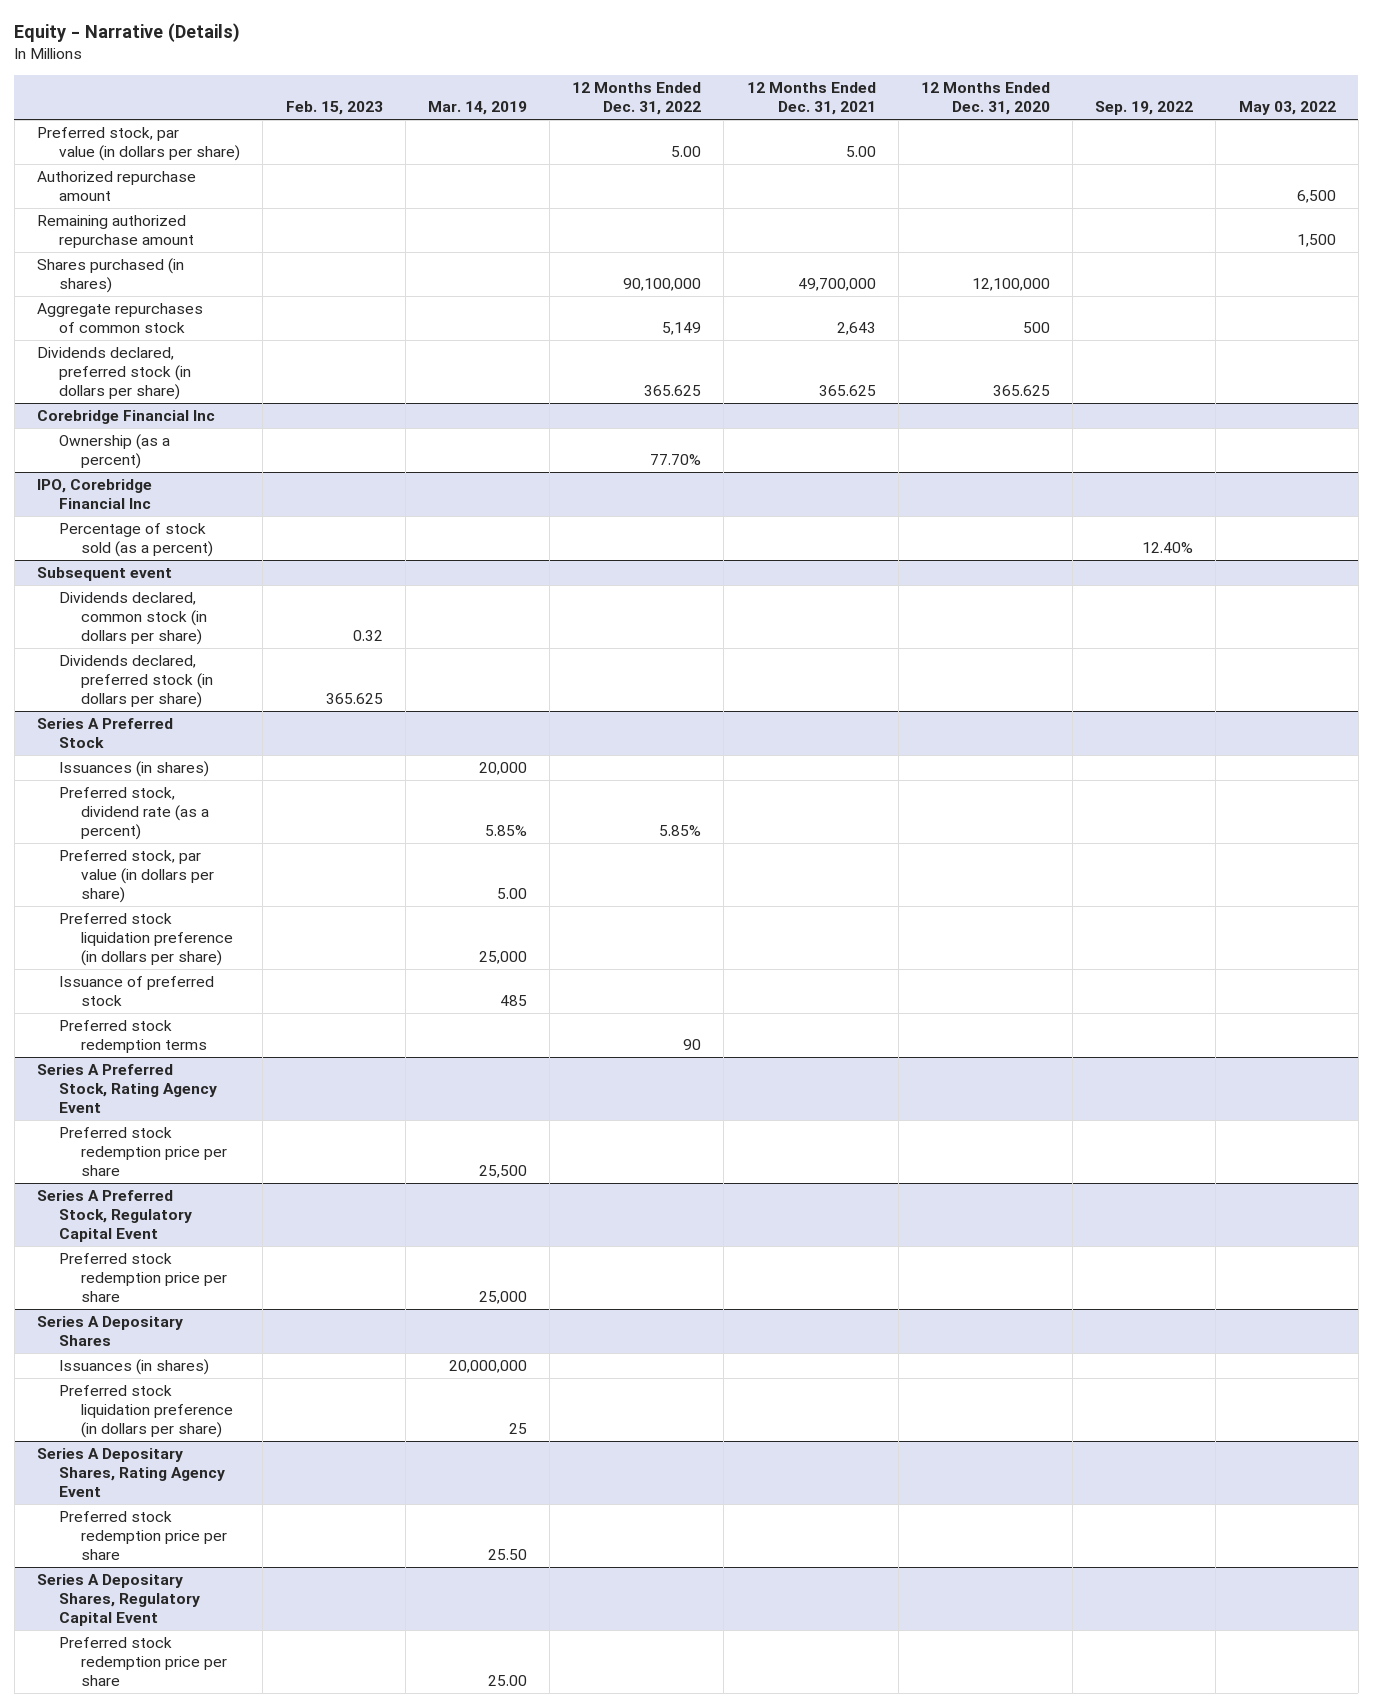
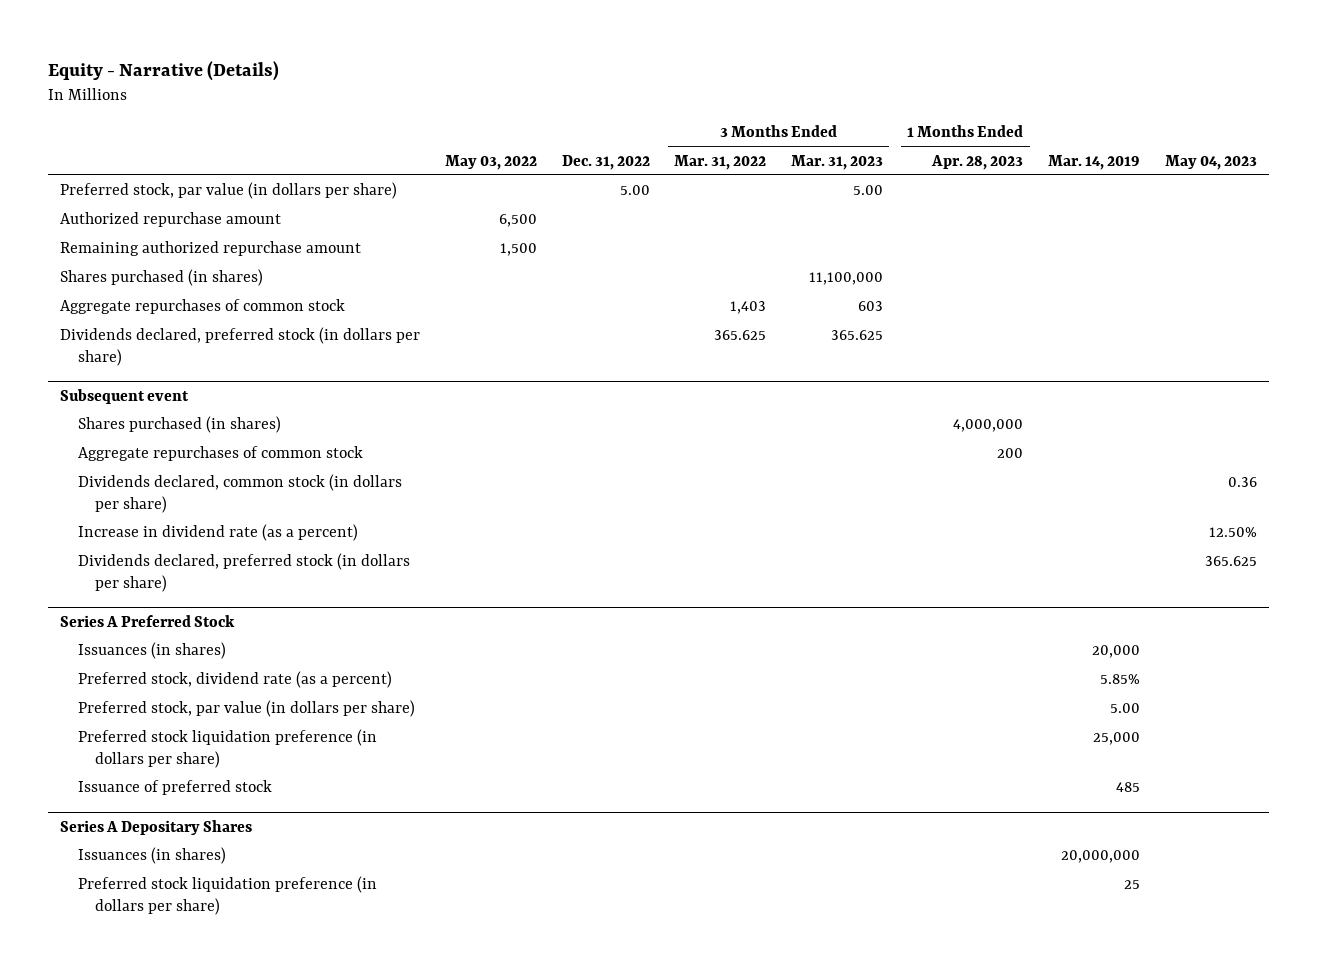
- | Feb. 15, 2023 | Mar. 14, 2019 | 12 Months Ended Dec. 31, 2022 | 12 Months Ended Dec. 31, 2021 | 12 Months Ended Dec. 31, 2020 | Sep. 19, 2022 | May 03, 2022
+ | May 03, 2022 | Dec. 31, 2022 | 3 Months Ended Mar. 31, 2022 | 3 Months Ended Mar. 31, 2023 | 1 Months Ended Apr. 28, 2023 | Mar. 14, 2019 | May 04, 2023
- Corebridge Financial Inc
- Ownership (as a percent) | | | 77.70% | | | |
- IPO, Corebridge Financial Inc
- Percentage of stock sold (as a percent) | | | | | | 12.40% |
@ Subsequent event
+ Shares purchased (in shares) | | | | | 4,000,000 | |
+ Aggregate repurchases of common stock | | | | | 200 | |
+ Increase in dividend rate (as a percent) | | | | | | | 12.50%
@ Series A Preferred Stock
- Preferred stock redemption terms | | | 90 | | | |
- Series A Preferred Stock, Rating Agency Event
- Preferred stock redemption price per share | | 25,500 | | | | |
- Series A Preferred Stock, Regulatory Capital Event
- Preferred stock redemption price per share | | 25,000 | | | | |
- Series A Depositary Shares, Rating Agency Event
- Preferred stock redemption price per share | | 25.50 | | | | |
- Series A Depositary Shares, Regulatory Capital Event
- Preferred stock redemption price per share | | 25.00 | | | | |

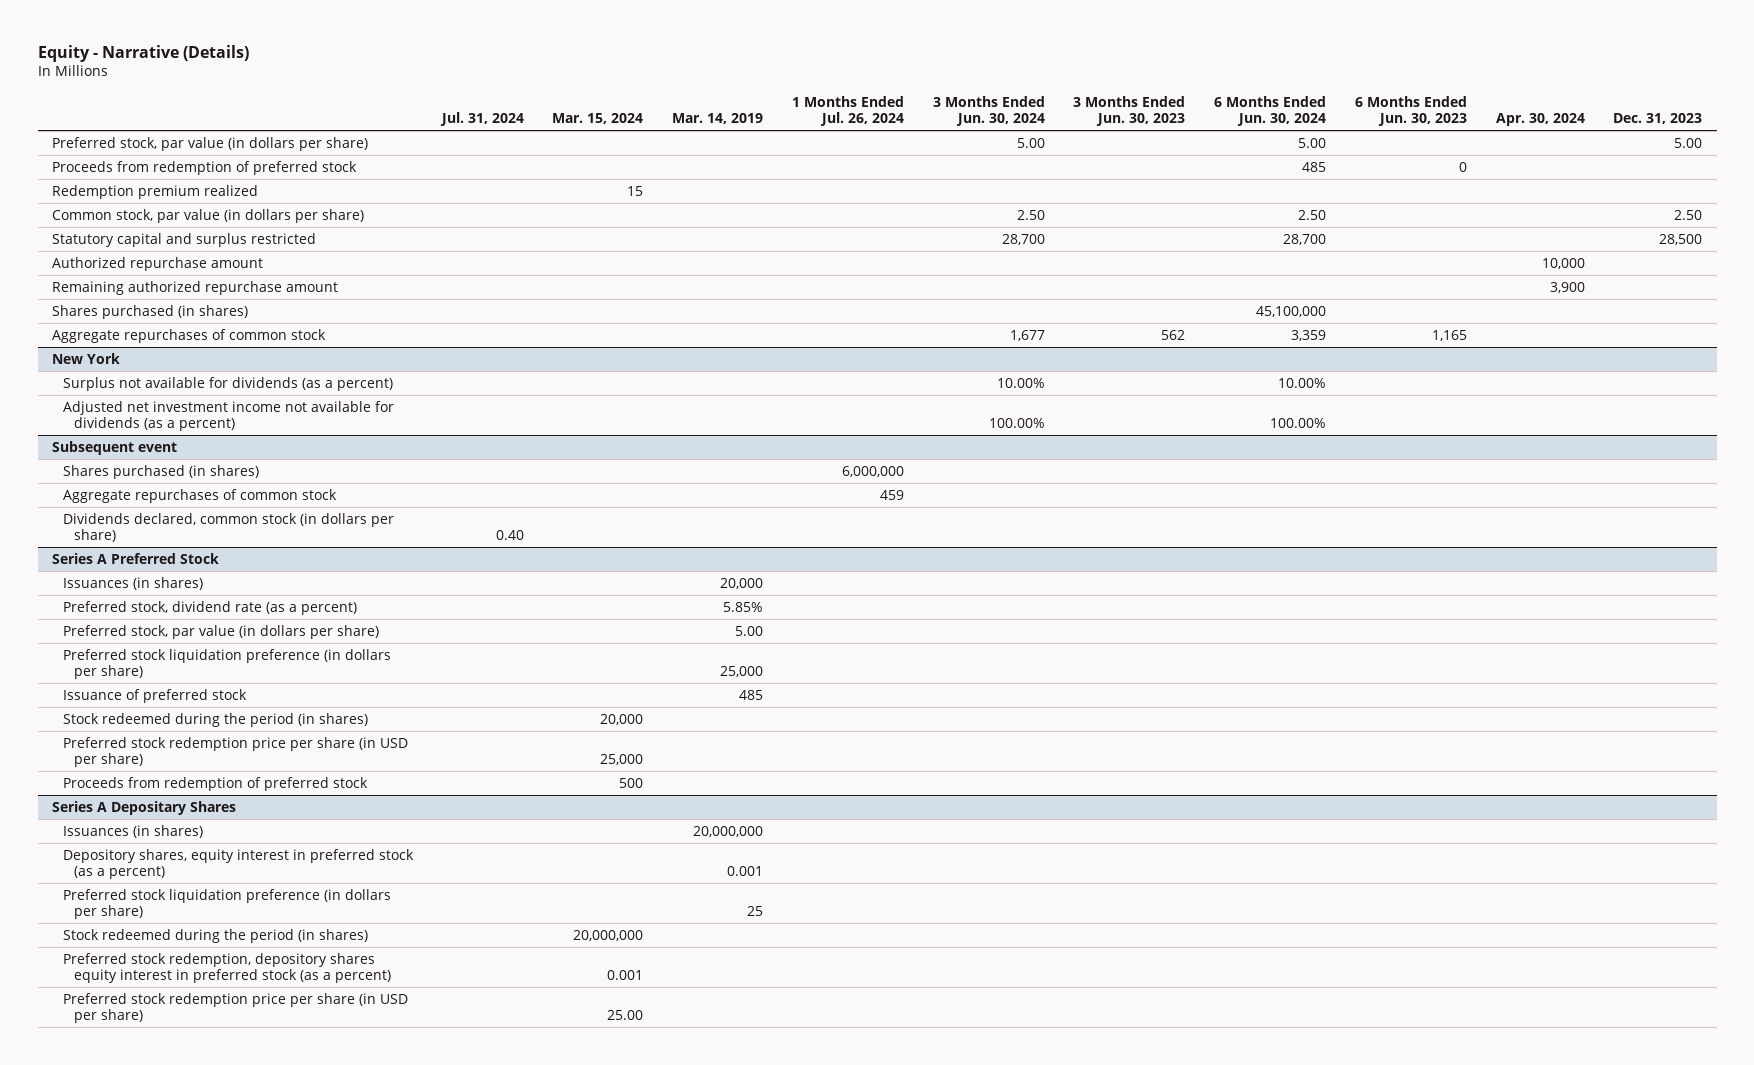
- | May 03, 2022 | Dec. 31, 2022 | 3 Months Ended Mar. 31, 2022 | 3 Months Ended Mar. 31, 2023 | 1 Months Ended Apr. 28, 2023 | Mar. 14, 2019 | May 04, 2023
+ | Jul. 31, 2024 | Mar. 15, 2024 | Mar. 14, 2019 | 1 Months Ended Jul. 26, 2024 | 3 Months Ended Jun. 30, 2024 | 3 Months Ended Jun. 30, 2023 | 6 Months Ended Jun. 30, 2024 | 6 Months Ended Jun. 30, 2023 | Apr. 30, 2024 | Dec. 31, 2023
+ Proceeds from redemption of preferred stock | | | | | | | 485 | 0 | |
+ Redemption premium realized | | 15 | | | | | | | |
+ Common stock, par value (in dollars per share) | | | | | 2.50 | | 2.50 | | | 2.50
+ Statutory capital and surplus restricted | | | | | 28,700 | | 28,700 | | | 28,500
- Dividends declared, preferred stock (in dollars per share) | | | 365.625 | 365.625 | | |
+ New York
+ Surplus not available for dividends (as a percent) | | | | | 10.00% | | 10.00% | | |
+ Adjusted net investment income not available for dividends (as a percent) | | | | | 100.00% | | 100.00% | | |
@ Subsequent event
- Increase in dividend rate (as a percent) | | | | | | | 12.50%
- Dividends declared, preferred stock (in dollars per share) | | | | | | | 365.625
@ Series A Preferred Stock
+ Stock redeemed during the period (in shares) | | 20,000 | | | | | | | |
+ Preferred stock redemption price per share (in USD per share) | | 25,000 | | | | | | | |
+ Proceeds from redemption of preferred stock | | 500 | | | | | | | |
@ Series A Depositary Shares
+ Depository shares, equity interest in preferred stock (as a percent) | | | 0.001 | | | | | | |
+ Stock redeemed during the period (in shares) | | 20,000,000 | | | | | | | |
+ Preferred stock redemption, depository shares equity interest in preferred stock (as a percent) | | 0.001 | | | | | | | |
+ Preferred stock redemption price per share (in USD per share) | | 25.00 | | | | | | | |

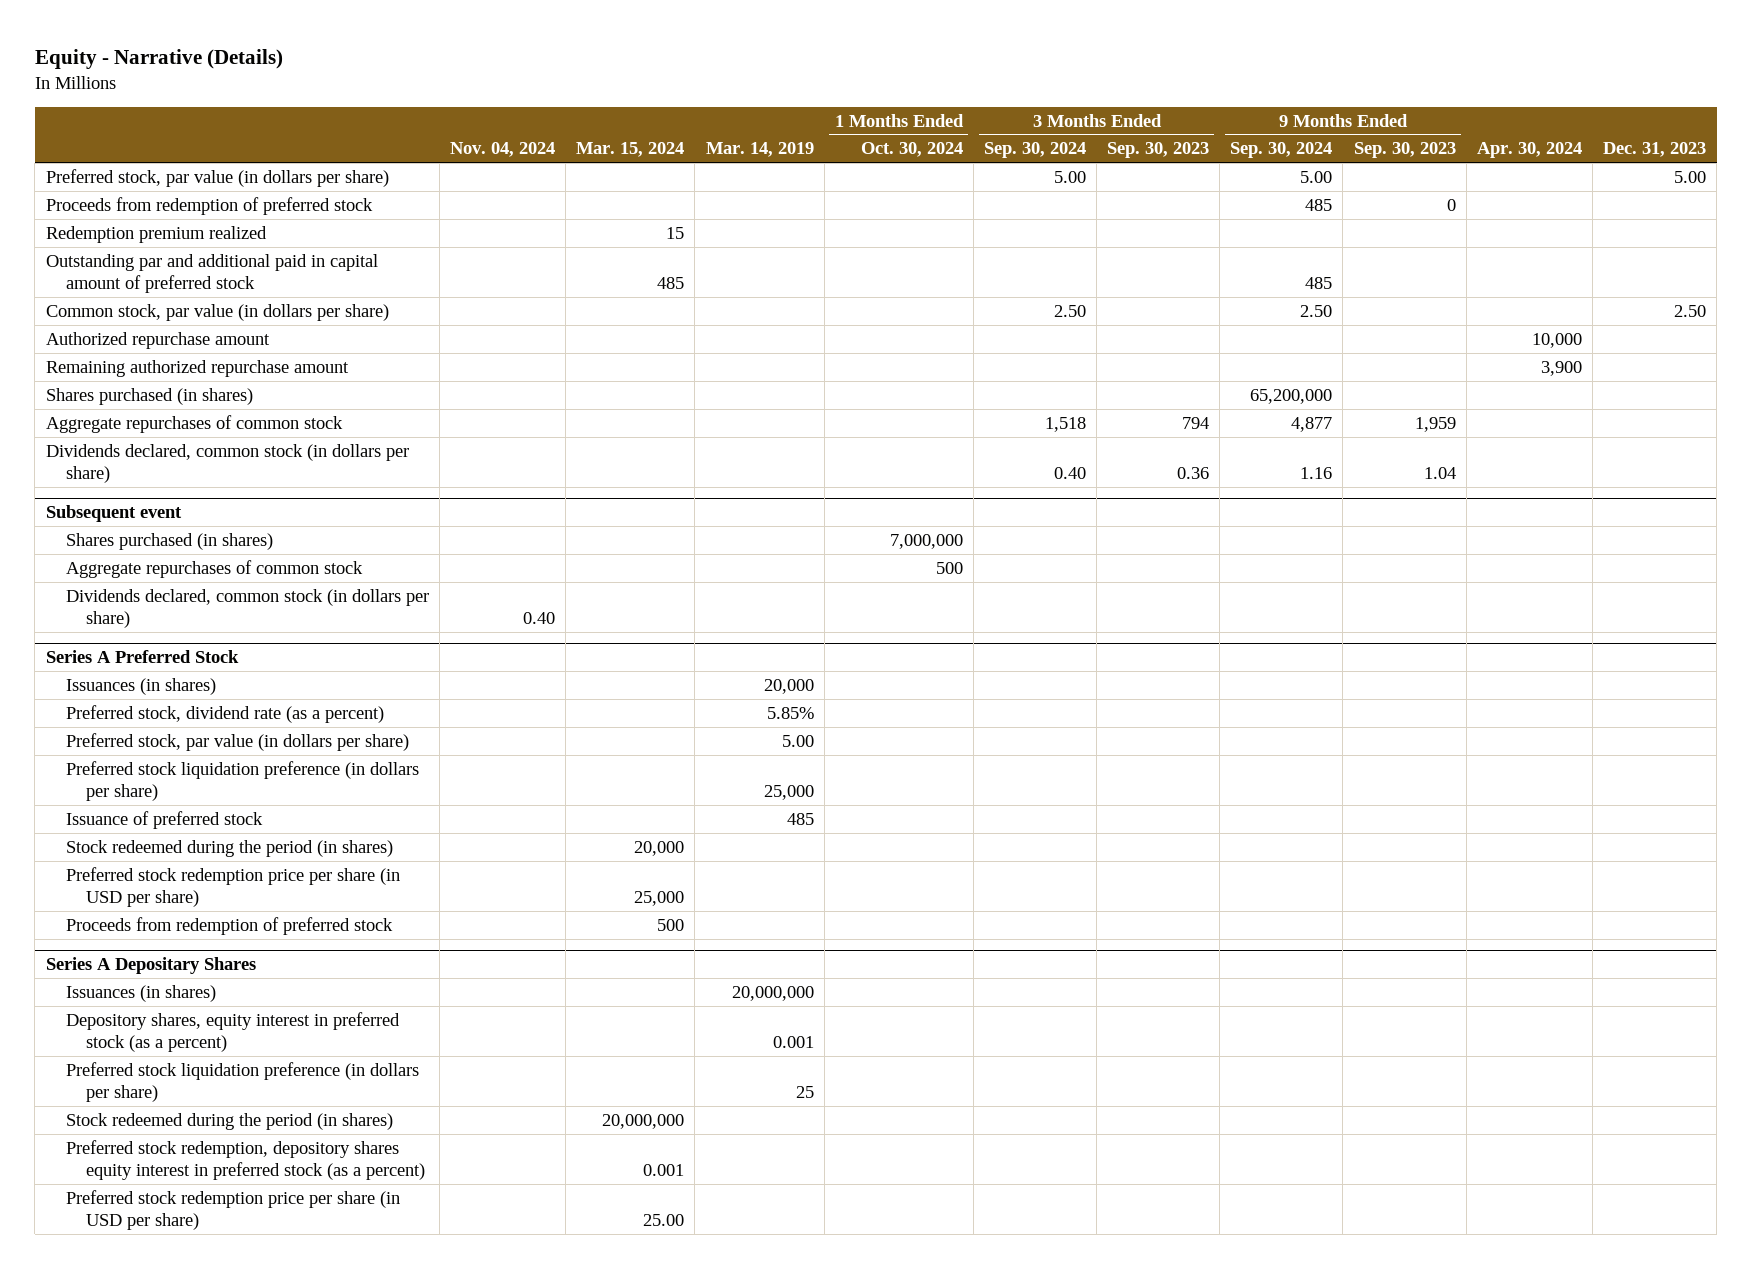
- | Jul. 31, 2024 | Mar. 15, 2024 | Mar. 14, 2019 | 1 Months Ended Jul. 26, 2024 | 3 Months Ended Jun. 30, 2024 | 3 Months Ended Jun. 30, 2023 | 6 Months Ended Jun. 30, 2024 | 6 Months Ended Jun. 30, 2023 | Apr. 30, 2024 | Dec. 31, 2023
+ | Nov. 04, 2024 | Mar. 15, 2024 | Mar. 14, 2019 | 1 Months Ended Oct. 30, 2024 | 3 Months Ended Sep. 30, 2024 | 3 Months Ended Sep. 30, 2023 | 9 Months Ended Sep. 30, 2024 | 9 Months Ended Sep. 30, 2023 | Apr. 30, 2024 | Dec. 31, 2023
+ Outstanding par and additional paid in capital amount of preferred stock | | 485 | | | | | 485 | | |
- Statutory capital and surplus restricted | | | | | 28,700 | | 28,700 | | | 28,500
- New York
- Surplus not available for dividends (as a percent) | | | | | 10.00% | | 10.00% | | |
- Adjusted net investment income not available for dividends (as a percent) | | | | | 100.00% | | 100.00% | | |
+ Dividends declared, common stock (in dollars per share) | | | | | 0.40 | 0.36 | 1.16 | 1.04 | |

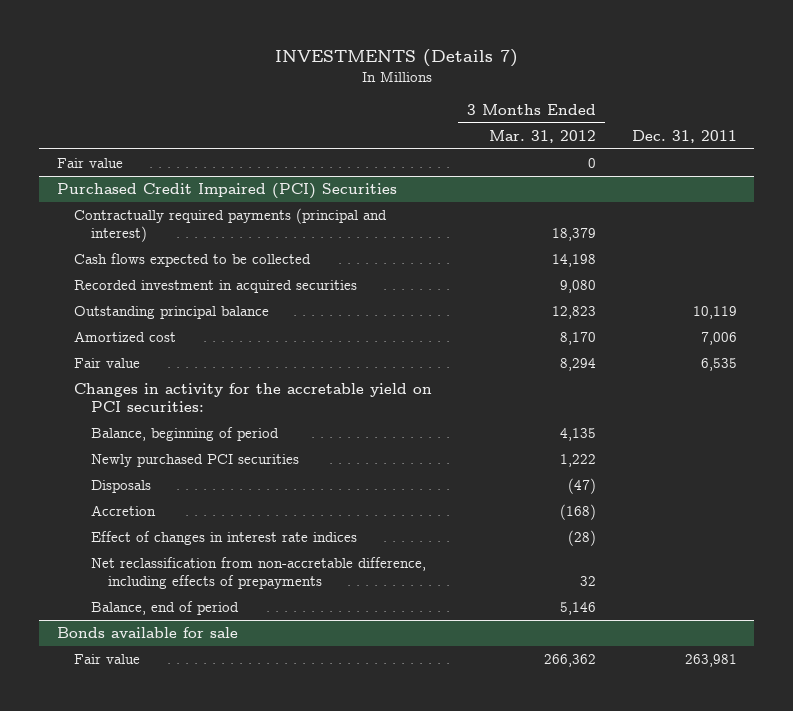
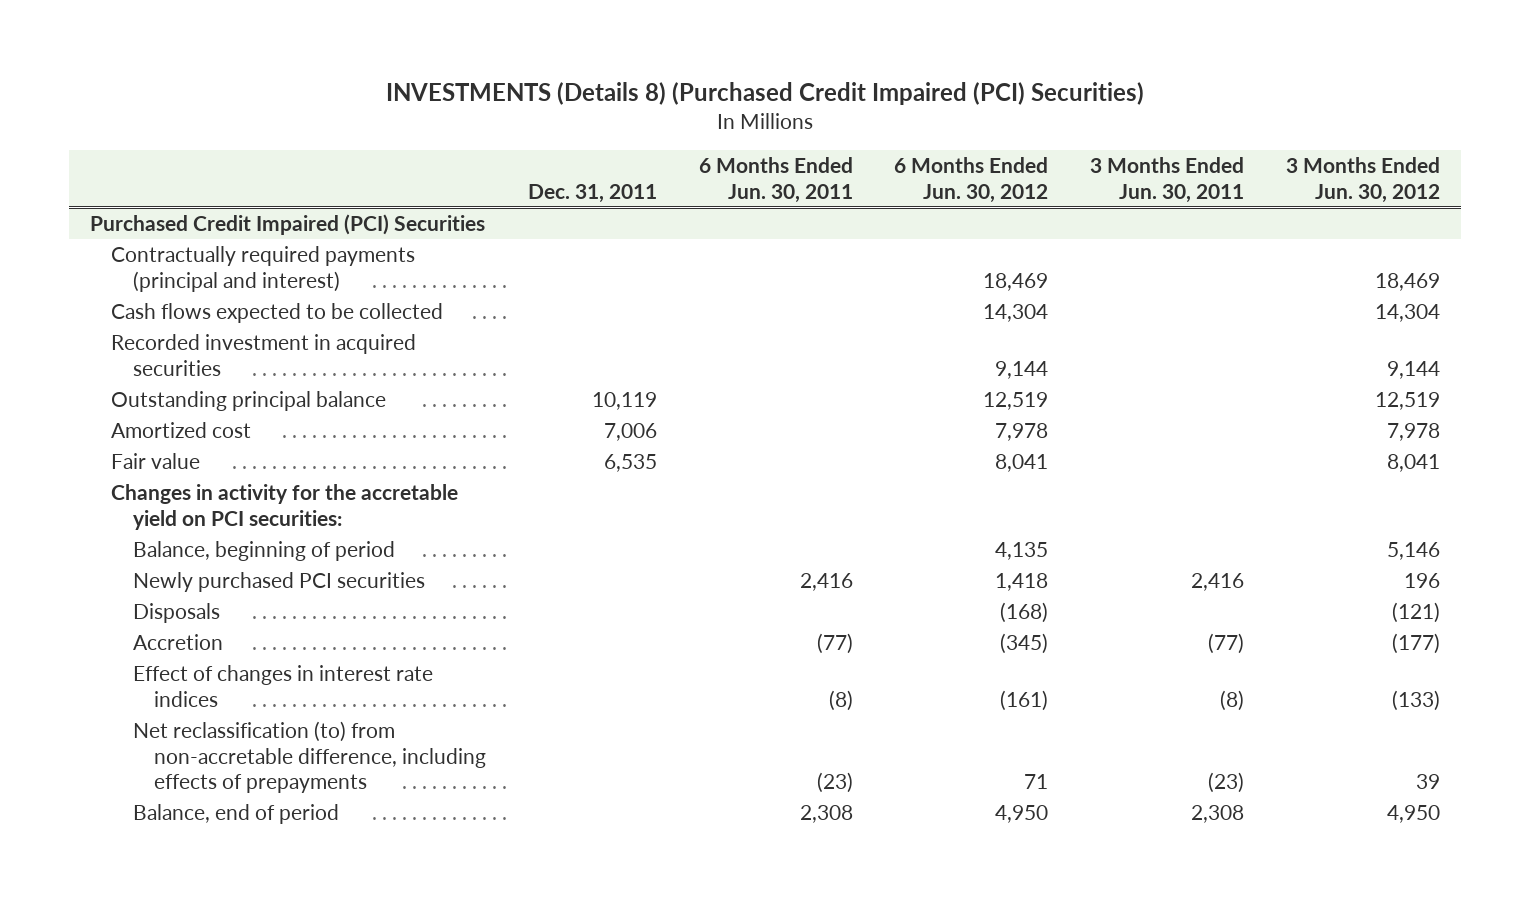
- INVESTMENTS (Details 7)
+ INVESTMENTS (Details 8) (Purchased Credit Impaired (PCI) Securities)
- | 3 Months Ended Mar. 31, 2012 | Dec. 31, 2011
+ | Dec. 31, 2011 | 6 Months Ended Jun. 30, 2011 | 6 Months Ended Jun. 30, 2012 | 3 Months Ended Jun. 30, 2011 | 3 Months Ended Jun. 30, 2012
- Fair value | 0 |
@ Purchased Credit Impaired (PCI) Securities
- Net reclassification from non-accretable difference, including effects of prepayments | 32 |
+ Net reclassification (to) from non-accretable difference, including effects of prepayments | | (23) | 71 | (23) | 39
- Bonds available for sale
- Fair value | 266,362 | 263,981

